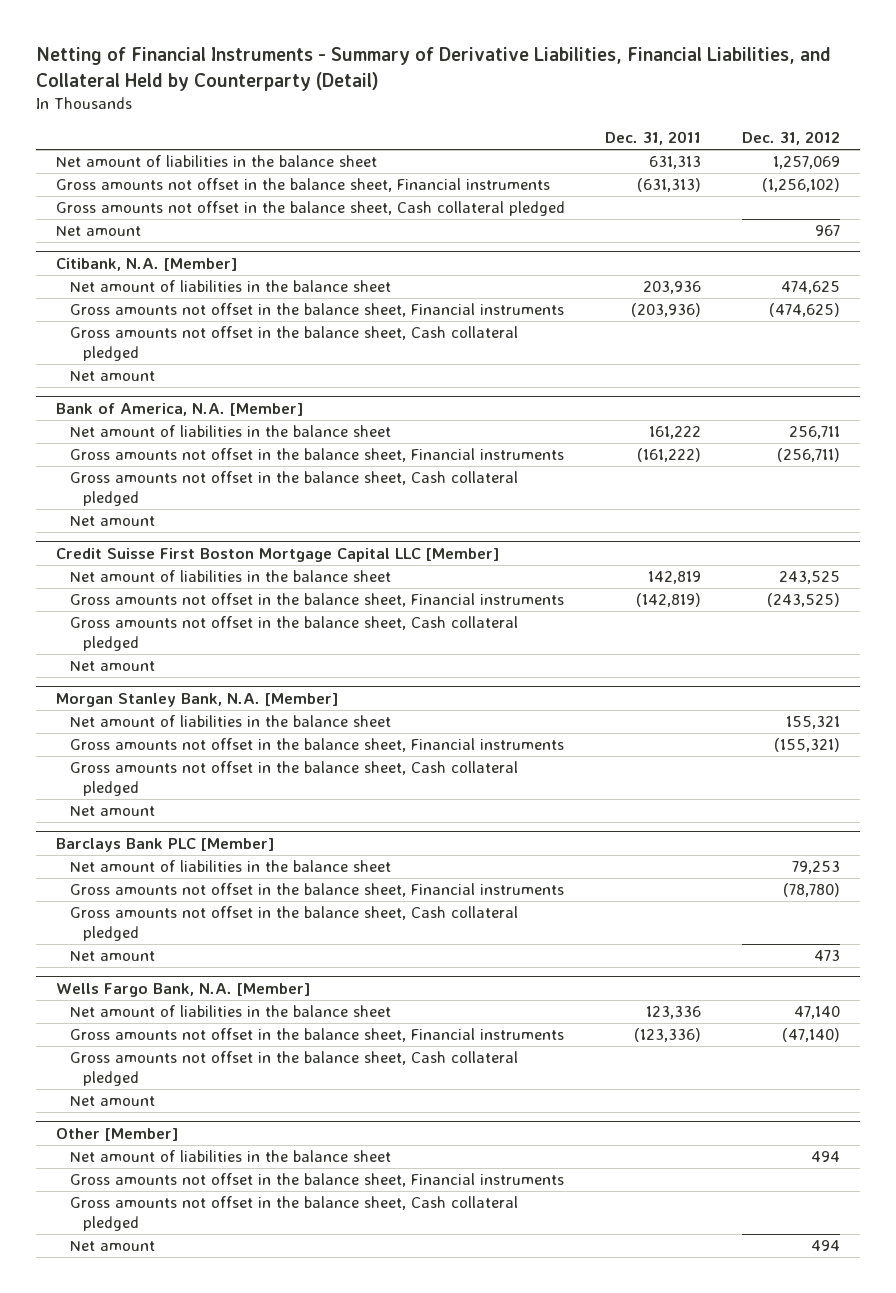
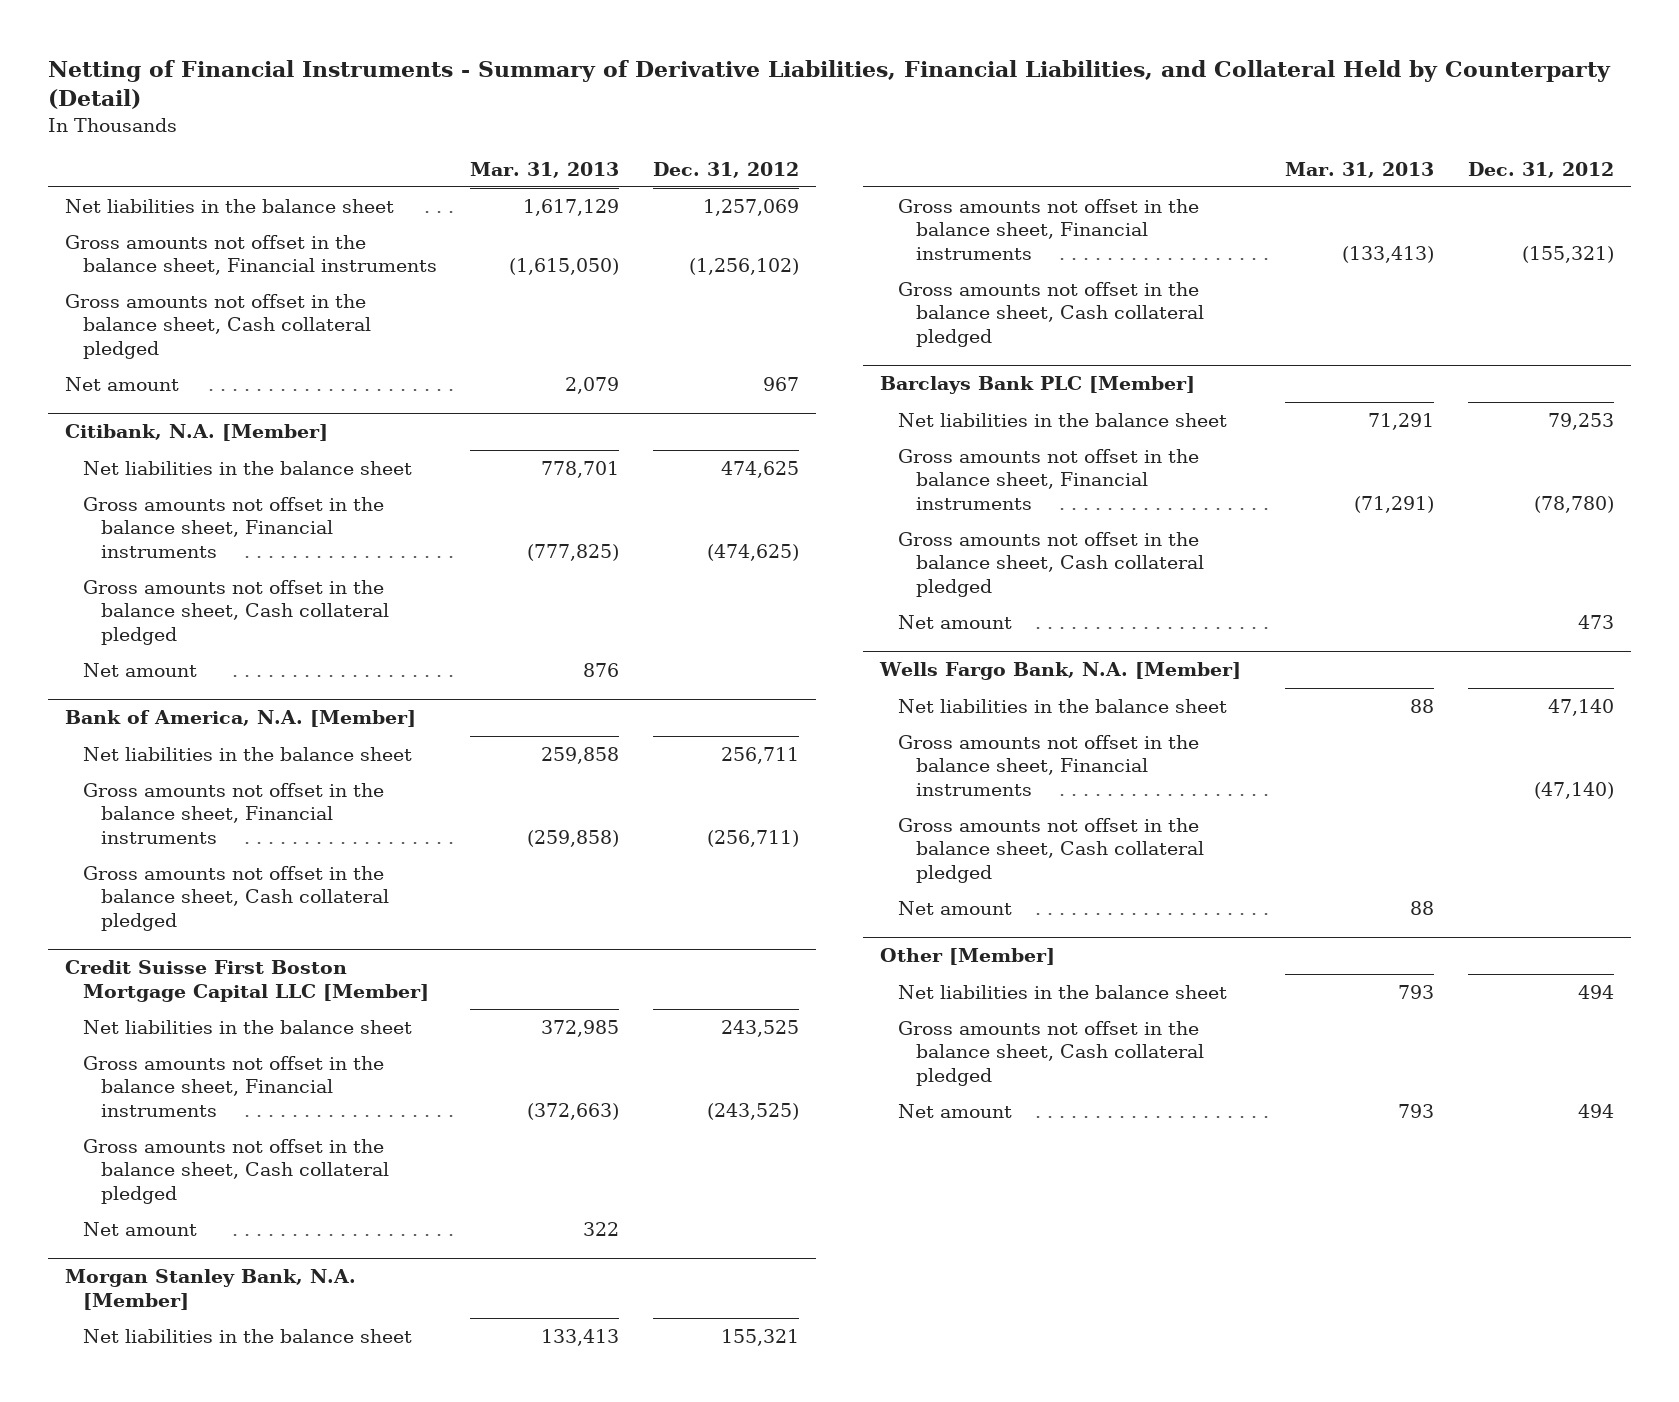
- | Dec. 31, 2011 | Dec. 31, 2012
+ | Mar. 31, 2013 | Dec. 31, 2012
- Net amount of liabilities in the balance sheet | 631,313 | 1,257,069
+ Net liabilities in the balance sheet | 1,617,129 | 1,257,069
@ Citibank, N.A. [Member]
- Net amount of liabilities in the balance sheet | 203,936 | 474,625
+ Net liabilities in the balance sheet | 778,701 | 474,625
@ Bank of America, N.A. [Member]
- Net amount of liabilities in the balance sheet | 161,222 | 256,711
+ Net liabilities in the balance sheet | 259,858 | 256,711
- Net amount
@ Credit Suisse First Boston Mortgage Capital LLC [Member]
- Net amount of liabilities in the balance sheet | 142,819 | 243,525
+ Net liabilities in the balance sheet | 372,985 | 243,525
@ Morgan Stanley Bank, N.A. [Member]
- Net amount of liabilities in the balance sheet | | 155,321
+ Net liabilities in the balance sheet | 133,413 | 155,321
- Net amount
@ Barclays Bank PLC [Member]
- Net amount of liabilities in the balance sheet | | 79,253
+ Net liabilities in the balance sheet | 71,291 | 79,253
@ Wells Fargo Bank, N.A. [Member]
- Net amount of liabilities in the balance sheet | 123,336 | 47,140
+ Net liabilities in the balance sheet | 88 | 47,140
@ Other [Member]
- Net amount of liabilities in the balance sheet | | 494
- Gross amounts not offset in the balance sheet, Financial instruments
+ Net liabilities in the balance sheet | 793 | 494

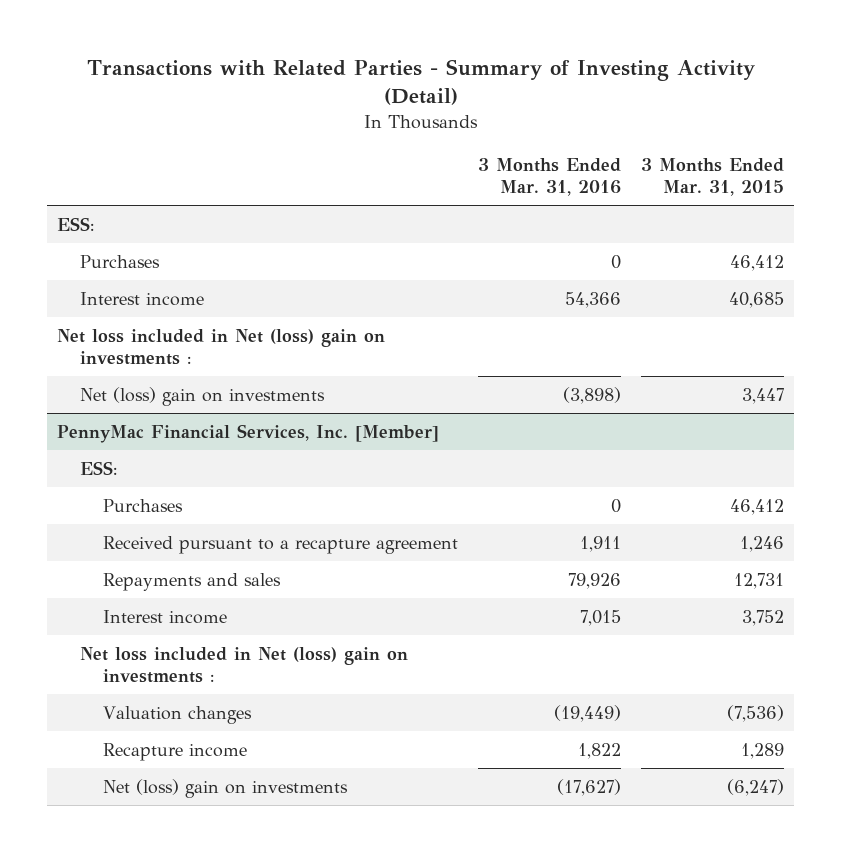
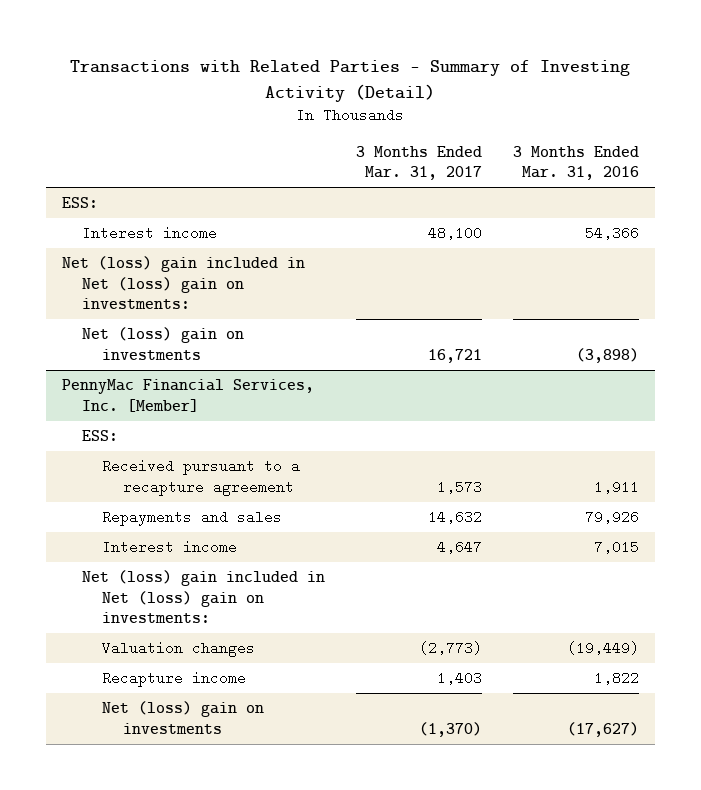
- | 3 Months Ended Mar. 31, 2016 | 3 Months Ended Mar. 31, 2015
+ | 3 Months Ended Mar. 31, 2017 | 3 Months Ended Mar. 31, 2016
- Purchases | 0 | 46,412
- Net loss included in Net (loss) gain on investments :
+ Net (loss) gain included in Net (loss) gain on investments:
@ PennyMac Financial Services, Inc. [Member]
- Purchases | 0 | 46,412
- Net loss included in Net (loss) gain on investments :
+ Net (loss) gain included in Net (loss) gain on investments:

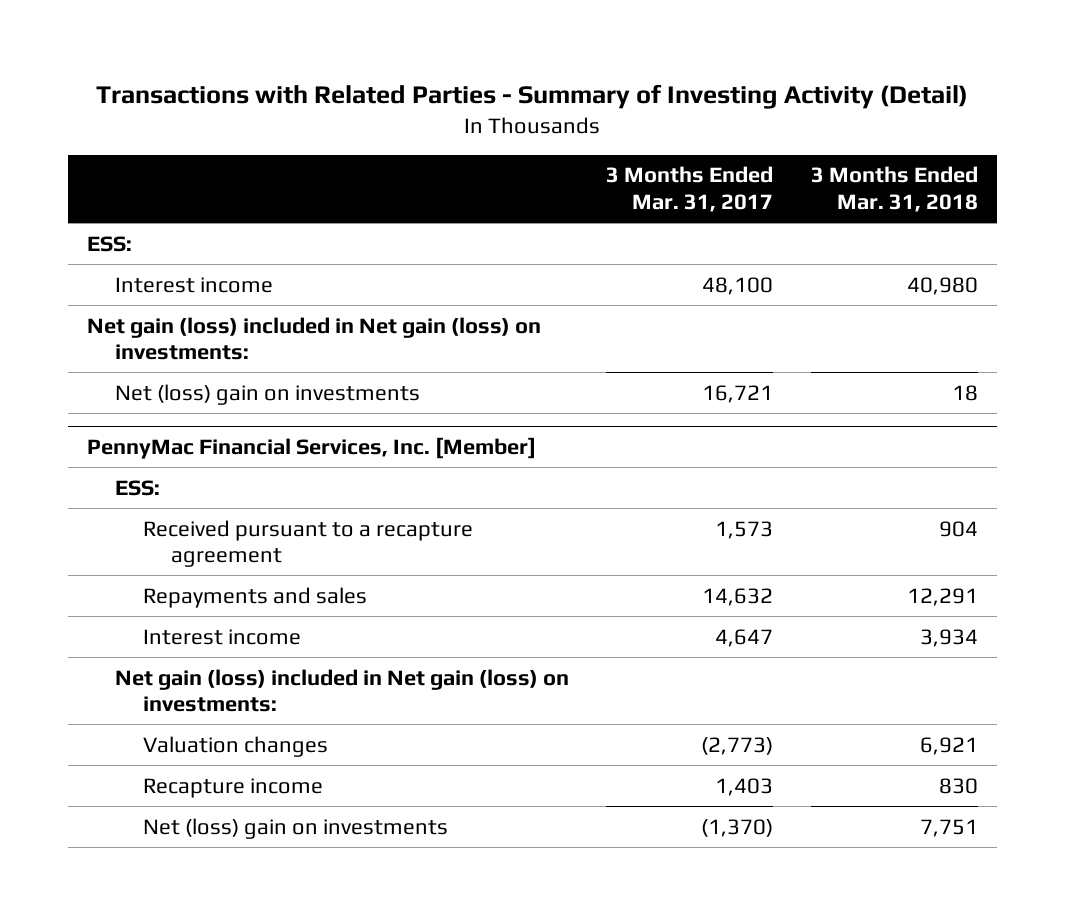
- | 3 Months Ended Mar. 31, 2017 | 3 Months Ended Mar. 31, 2016
+ | 3 Months Ended Mar. 31, 2017 | 3 Months Ended Mar. 31, 2018
- Net (loss) gain included in Net (loss) gain on investments:
+ Net gain (loss) included in Net gain (loss) on investments:
@ PennyMac Financial Services, Inc. [Member]
- Net (loss) gain included in Net (loss) gain on investments:
+ Net gain (loss) included in Net gain (loss) on investments:

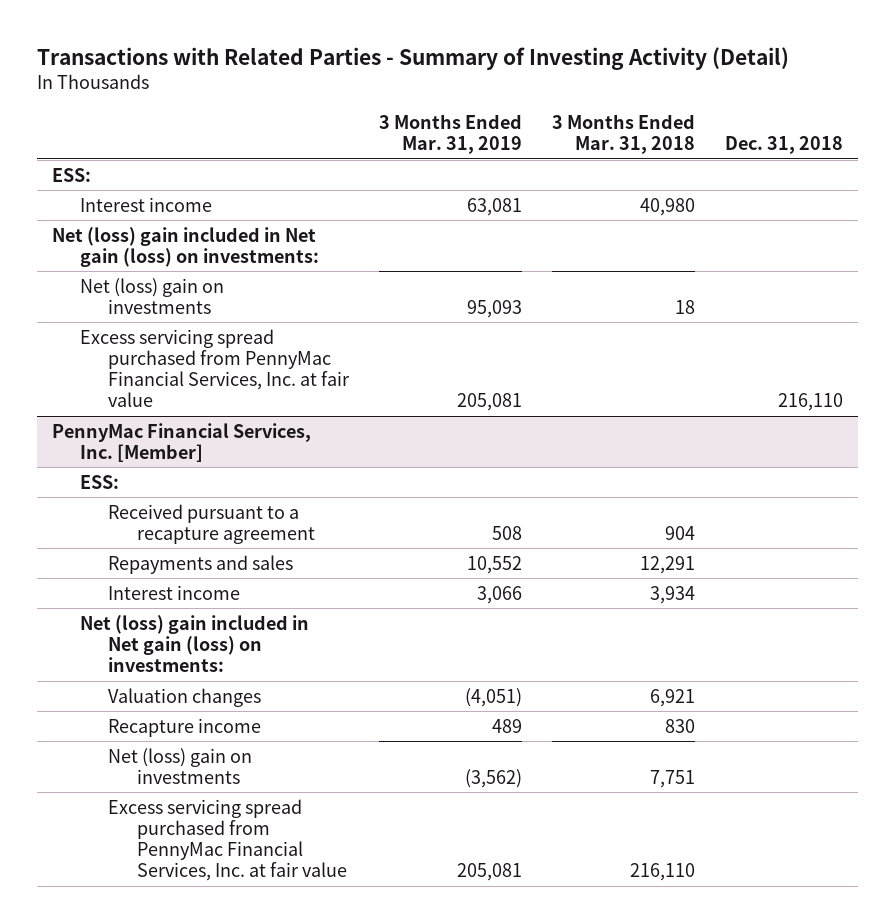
- | 3 Months Ended Mar. 31, 2017 | 3 Months Ended Mar. 31, 2018
+ | 3 Months Ended Mar. 31, 2019 | 3 Months Ended Mar. 31, 2018 | Dec. 31, 2018
- Net gain (loss) included in Net gain (loss) on investments:
+ Net (loss) gain included in Net gain (loss) on investments:
+ Excess servicing spread purchased from PennyMac Financial Services, Inc. at fair value | 205,081 | | 216,110
@ PennyMac Financial Services, Inc. [Member]
- Net gain (loss) included in Net gain (loss) on investments:
+ Net (loss) gain included in Net gain (loss) on investments:
+ Excess servicing spread purchased from PennyMac Financial Services, Inc. at fair value | 205,081 | 216,110 |

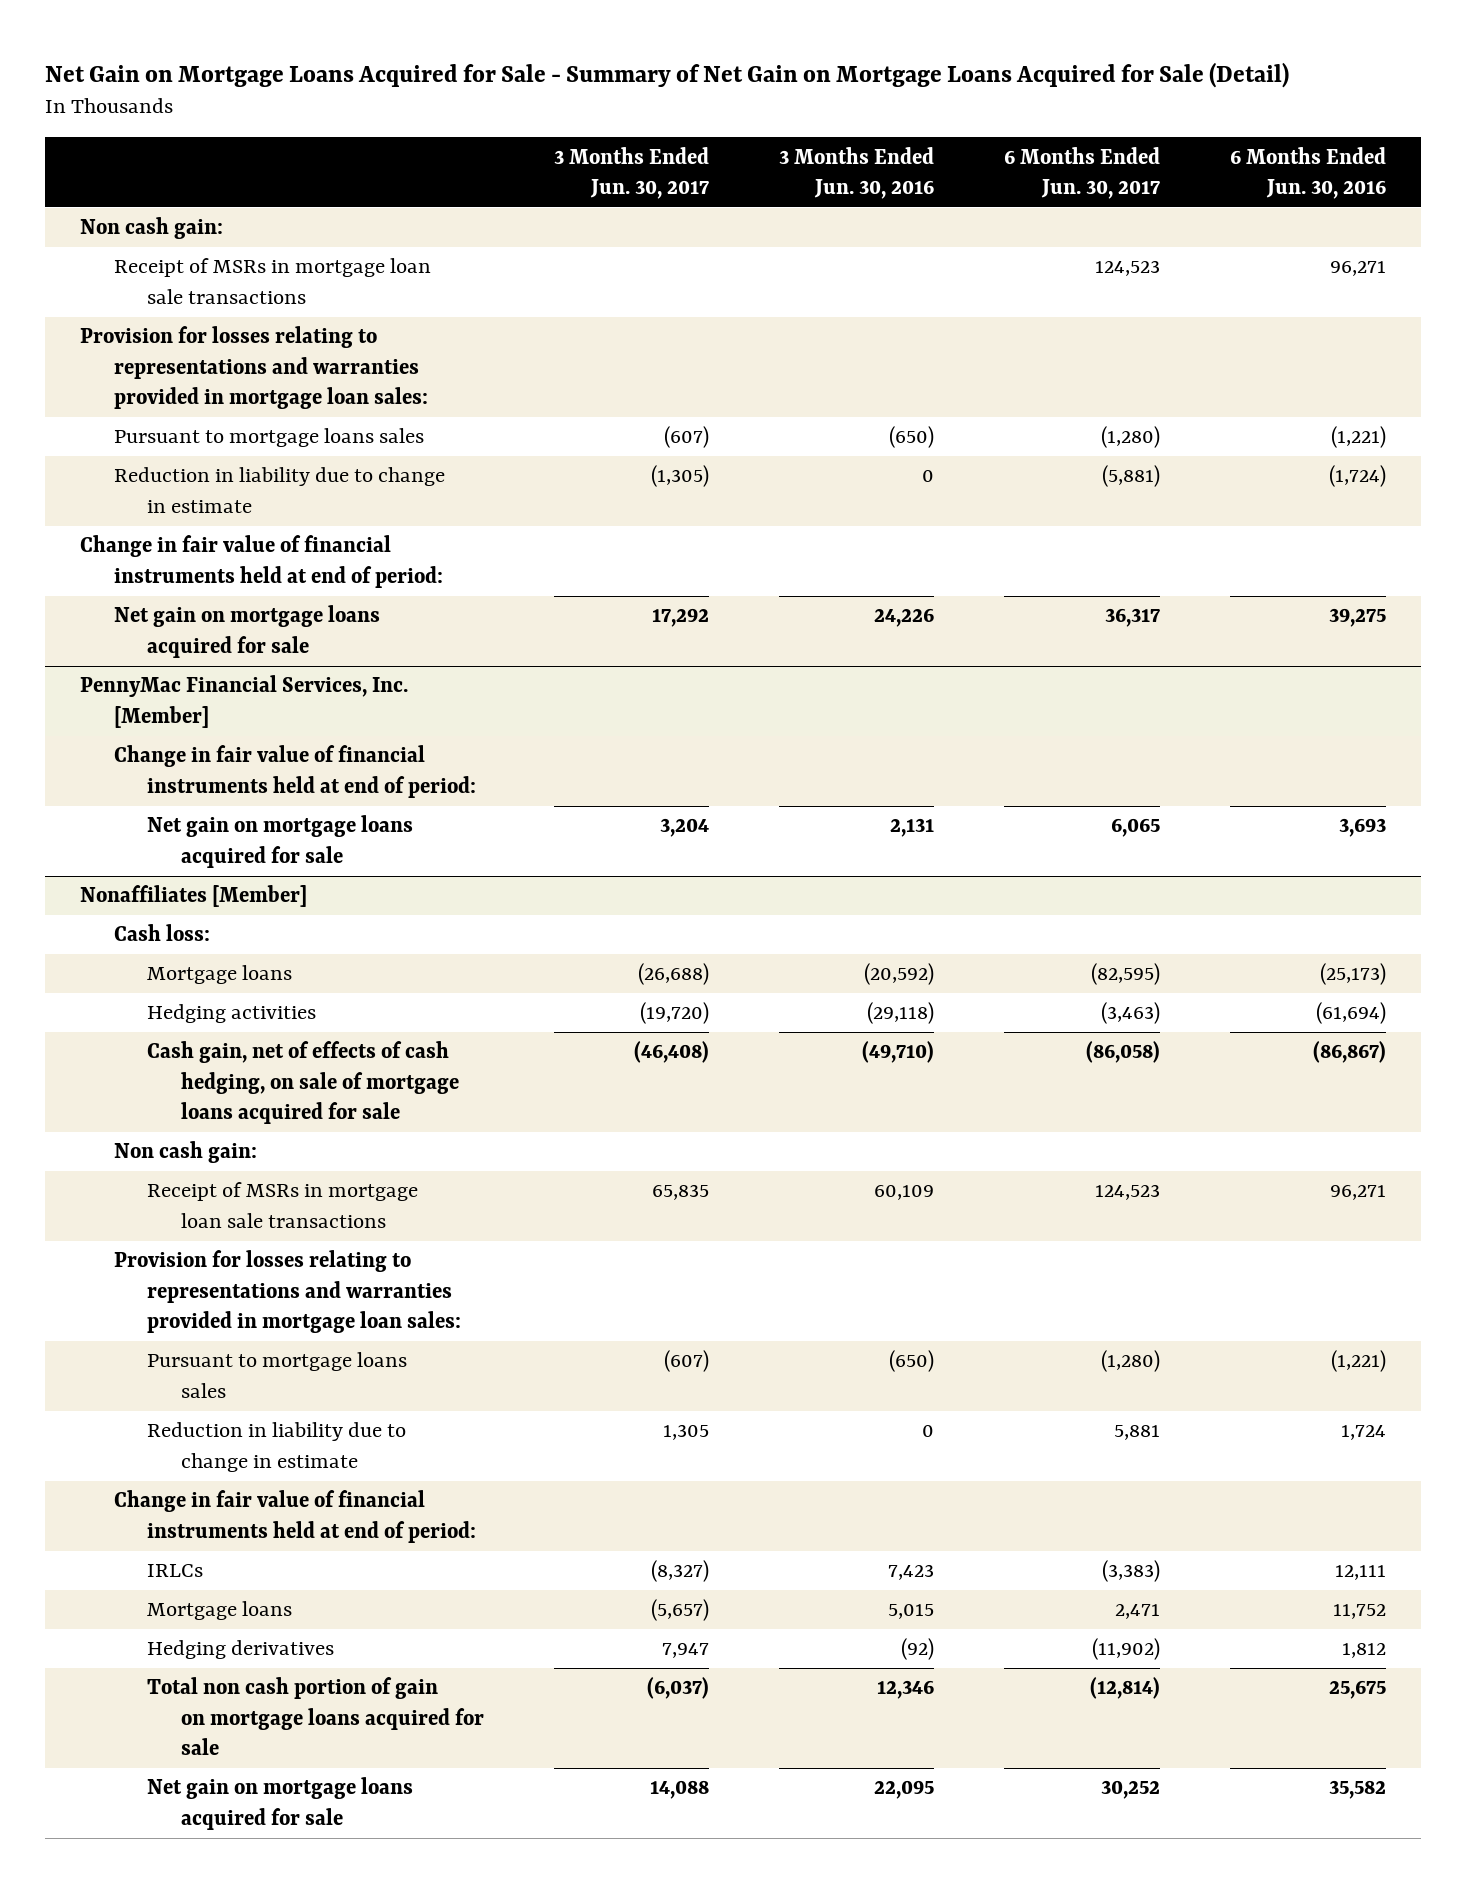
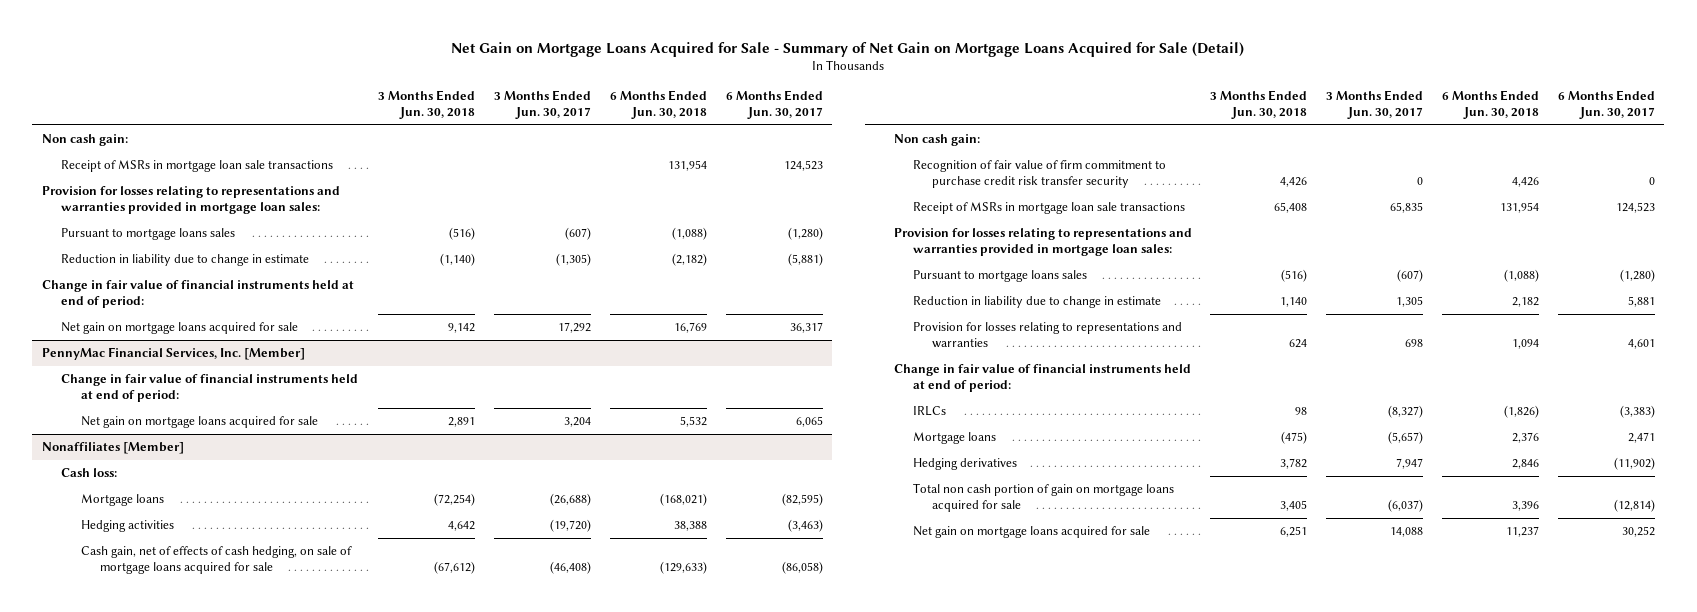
- | 3 Months Ended Jun. 30, 2017 | 3 Months Ended Jun. 30, 2016 | 6 Months Ended Jun. 30, 2017 | 6 Months Ended Jun. 30, 2016
+ | 3 Months Ended Jun. 30, 2018 | 3 Months Ended Jun. 30, 2017 | 6 Months Ended Jun. 30, 2018 | 6 Months Ended Jun. 30, 2017
@ Nonaffiliates [Member]
+ Recognition of fair value of firm commitment to purchase credit risk transfer security | 4,426 | 0 | 4,426 | 0
+ Provision for losses relating to representations and warranties | 624 | 698 | 1,094 | 4,601

